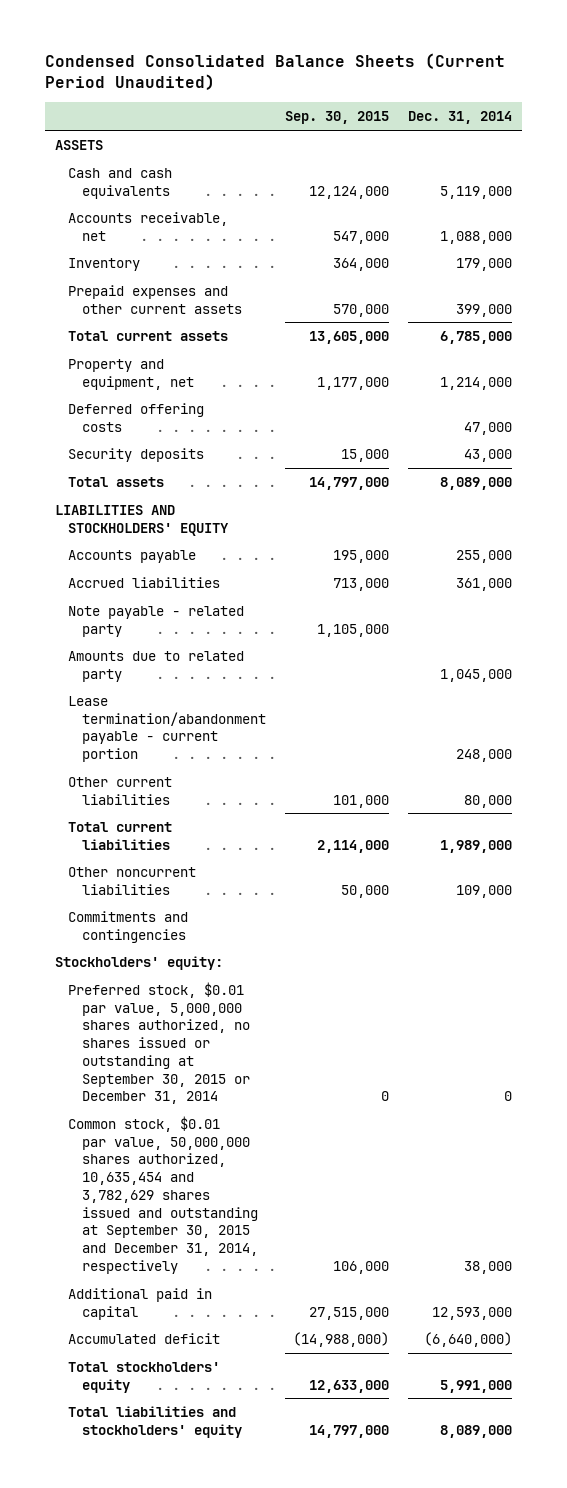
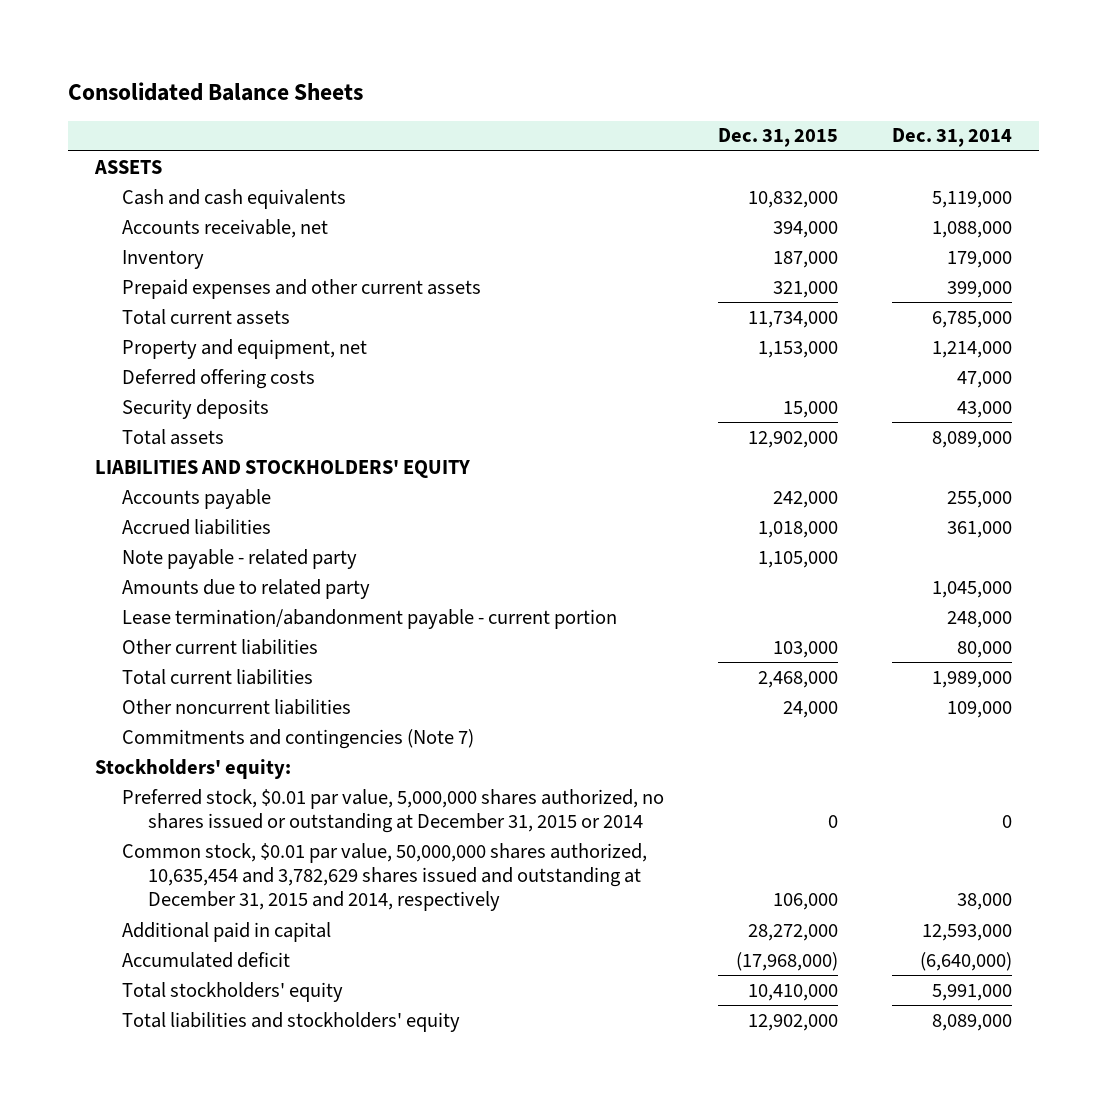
- Condensed Consolidated Balance Sheets (Current Period Unaudited)
+ Consolidated Balance Sheets
- | Sep. 30, 2015 | Dec. 31, 2014
+ | Dec. 31, 2015 | Dec. 31, 2014
- Commitments and contingencies
+ Commitments and contingencies (Note 7)
- Preferred stock, $0.01 par value, 5,000,000 shares authorized, no shares issued or outstanding at September 30, 2015 or December 31, 2014 | 0 | 0
- Common stock, $0.01 par value, 50,000,000 shares authorized, 10,635,454 and 3,782,629 shares issued and outstanding at September 30, 2015 and December 31, 2014, respectively | 106,000 | 38,000
+ Preferred stock, $0.01 par value, 5,000,000 shares authorized, no shares issued or outstanding at December 31, 2015 or 2014 | 0 | 0
+ Common stock, $0.01 par value, 50,000,000 shares authorized, 10,635,454 and 3,782,629 shares issued and outstanding at December 31, 2015 and 2014, respectively | 106,000 | 38,000

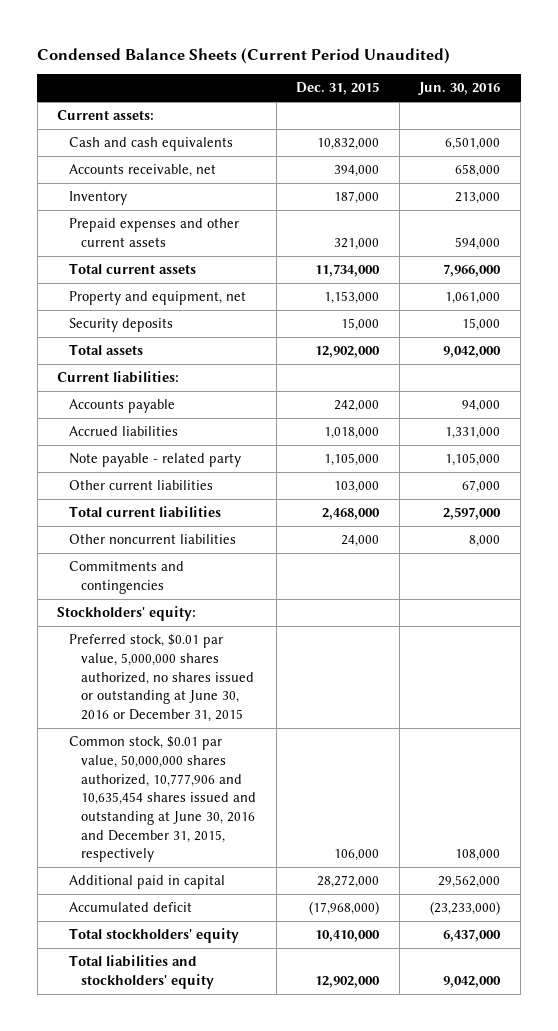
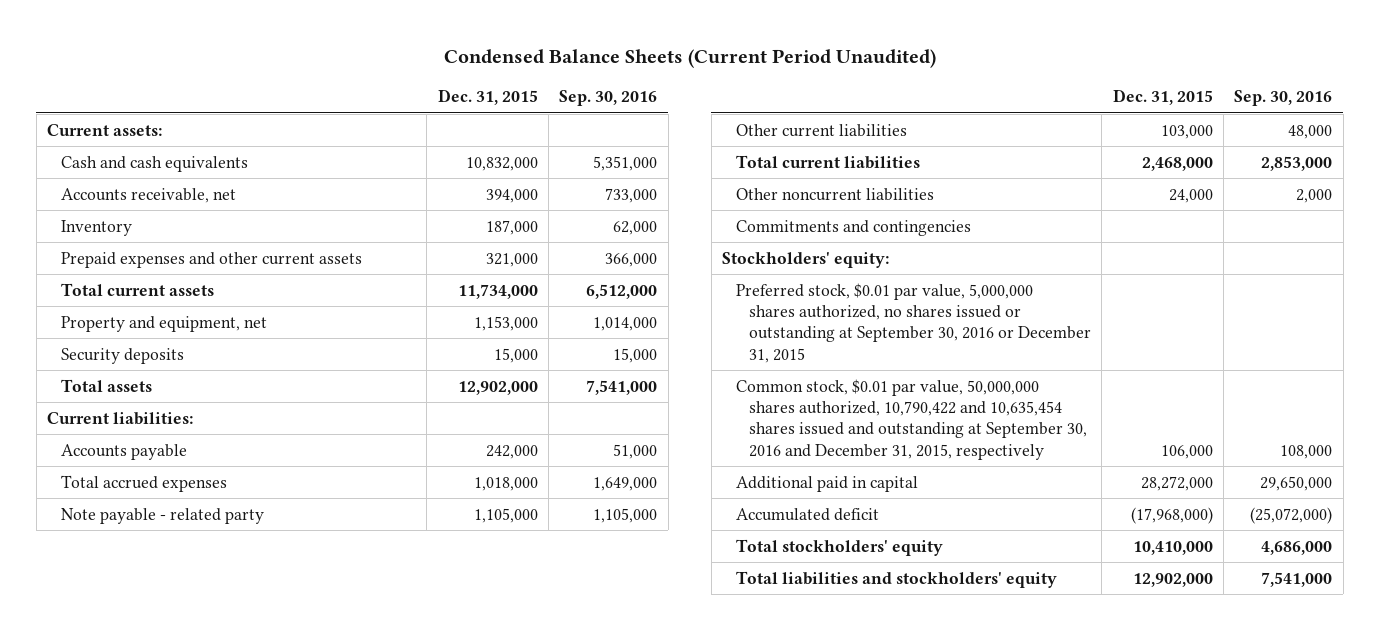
- | Dec. 31, 2015 | Jun. 30, 2016
+ | Dec. 31, 2015 | Sep. 30, 2016
- Accrued liabilities | 1,018,000 | 1,331,000
+ Total accrued expenses | 1,018,000 | 1,649,000
- Preferred stock, $0.01 par value, 5,000,000 shares authorized, no shares issued or outstanding at June 30, 2016 or December 31, 2015
- Common stock, $0.01 par value, 50,000,000 shares authorized, 10,777,906 and 10,635,454 shares issued and outstanding at June 30, 2016 and December 31, 2015, respectively | 106,000 | 108,000
+ Preferred stock, $0.01 par value, 5,000,000 shares authorized, no shares issued or outstanding at September 30, 2016 or December 31, 2015
+ Common stock, $0.01 par value, 50,000,000 shares authorized, 10,790,422 and 10,635,454 shares issued and outstanding at September 30, 2016 and December 31, 2015, respectively | 106,000 | 108,000

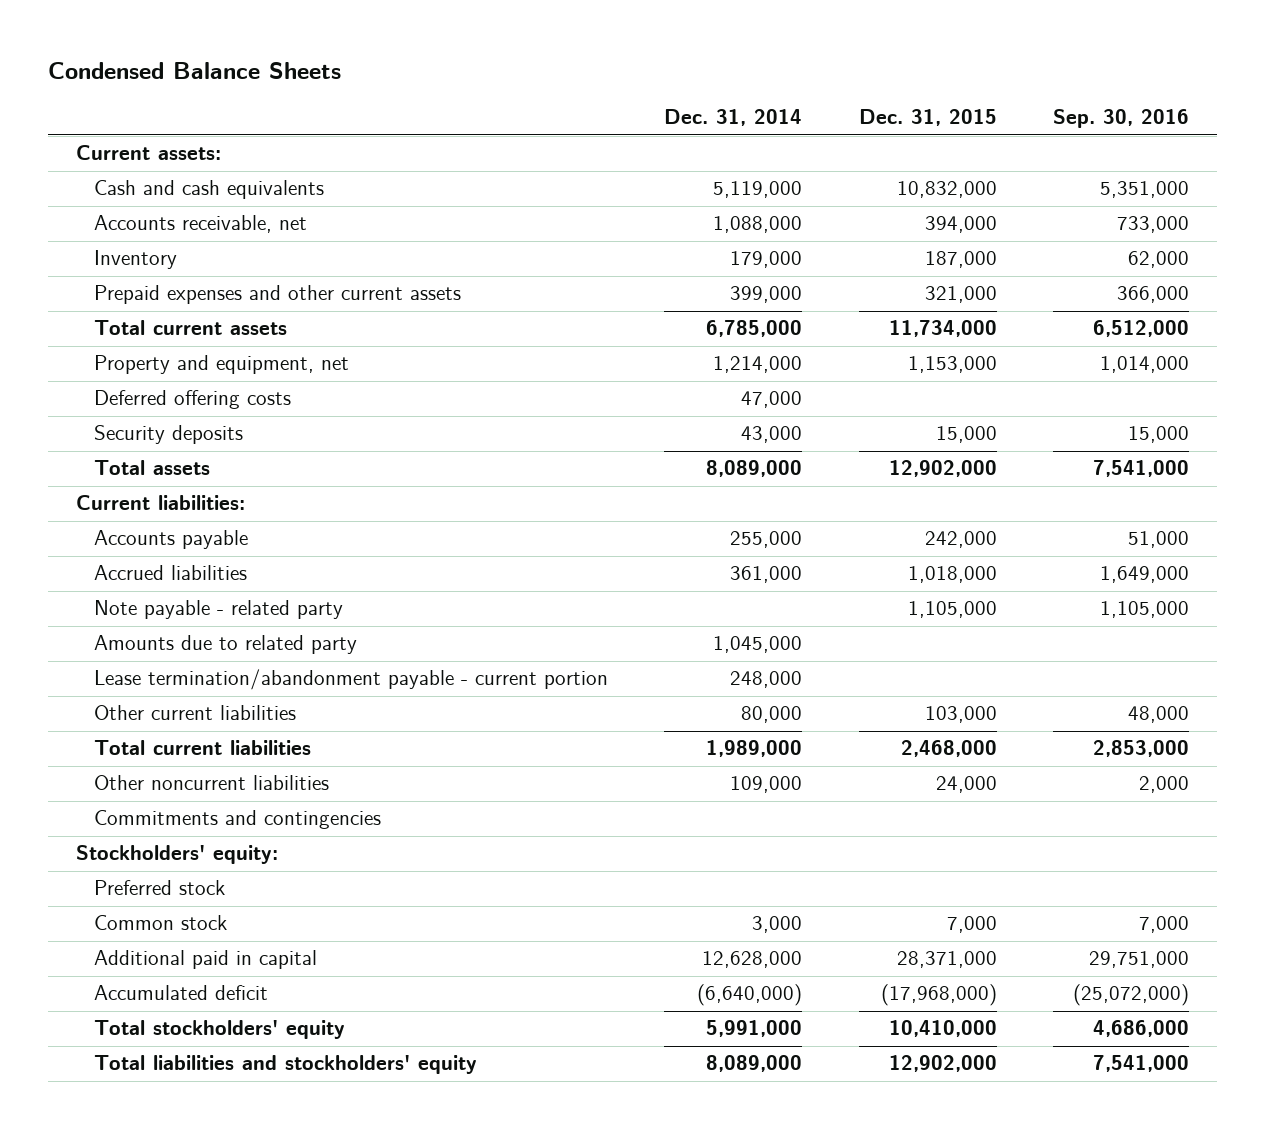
- Condensed Balance Sheets (Current Period Unaudited)
+ Condensed Balance Sheets
- | Dec. 31, 2015 | Sep. 30, 2016
+ | Dec. 31, 2014 | Dec. 31, 2015 | Sep. 30, 2016
+ Deferred offering costs | 47,000 | |
- Total accrued expenses | 1,018,000 | 1,649,000
+ Accrued liabilities | 361,000 | 1,018,000 | 1,649,000
+ Amounts due to related party | 1,045,000 | |
+ Lease termination/abandonment payable - current portion | 248,000 | |
- Preferred stock, $0.01 par value, 5,000,000 shares authorized, no shares issued or outstanding at September 30, 2016 or December 31, 2015
- Common stock, $0.01 par value, 50,000,000 shares authorized, 10,790,422 and 10,635,454 shares issued and outstanding at September 30, 2016 and December 31, 2015, respectively | 106,000 | 108,000
- Additional paid in capital | 28,272,000 | 29,650,000
+ Preferred stock
+ Common stock | 3,000 | 7,000 | 7,000
+ Additional paid in capital | 12,628,000 | 28,371,000 | 29,751,000

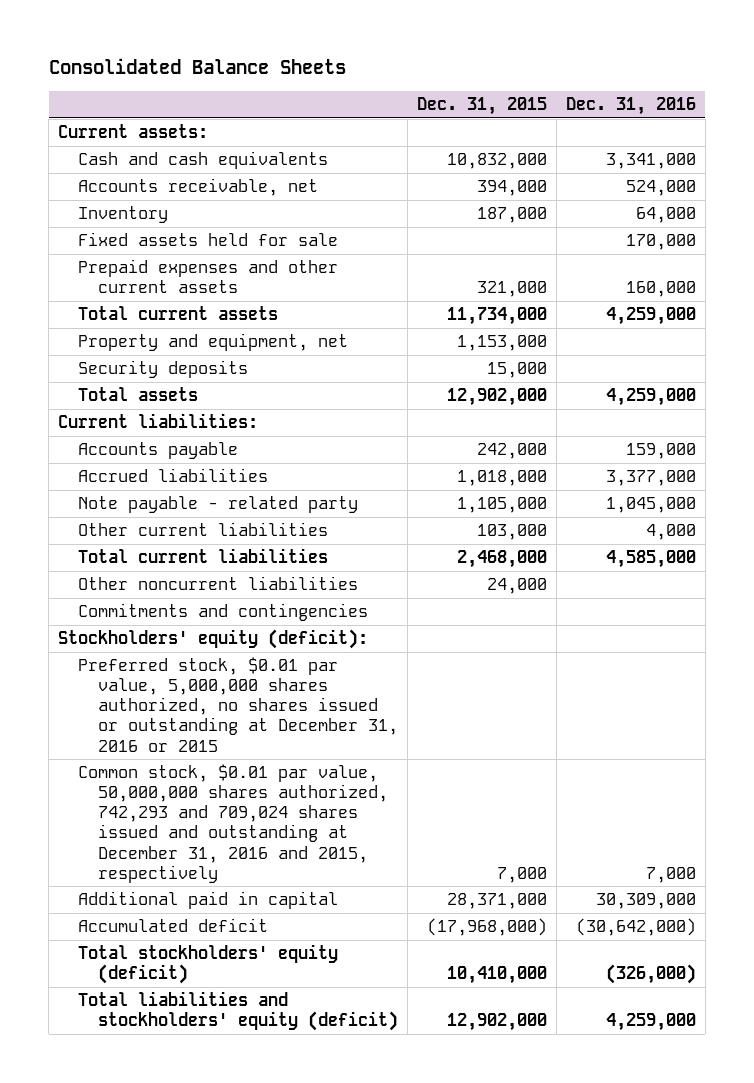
- Condensed Balance Sheets
+ Consolidated Balance Sheets
- | Dec. 31, 2014 | Dec. 31, 2015 | Sep. 30, 2016
+ | Dec. 31, 2015 | Dec. 31, 2016
+ Fixed assets held for sale | | 170,000
- Deferred offering costs | 47,000 | |
- Amounts due to related party | 1,045,000 | |
- Lease termination/abandonment payable - current portion | 248,000 | |
- Stockholders' equity:
- Preferred stock
- Common stock | 3,000 | 7,000 | 7,000
+ Stockholders' equity (deficit):
+ Preferred stock, $0.01 par value, 5,000,000 shares authorized, no shares issued or outstanding at December 31, 2016 or 2015
+ Common stock, $0.01 par value, 50,000,000 shares authorized, 742,293 and 709,024 shares issued and outstanding at December 31, 2016 and 2015, respectively | 7,000 | 7,000
- Total stockholders' equity | 5,991,000 | 10,410,000 | 4,686,000
- Total liabilities and stockholders' equity | 8,089,000 | 12,902,000 | 7,541,000
+ Total stockholders' equity (deficit) | 10,410,000 | (326,000)
+ Total liabilities and stockholders' equity (deficit) | 12,902,000 | 4,259,000

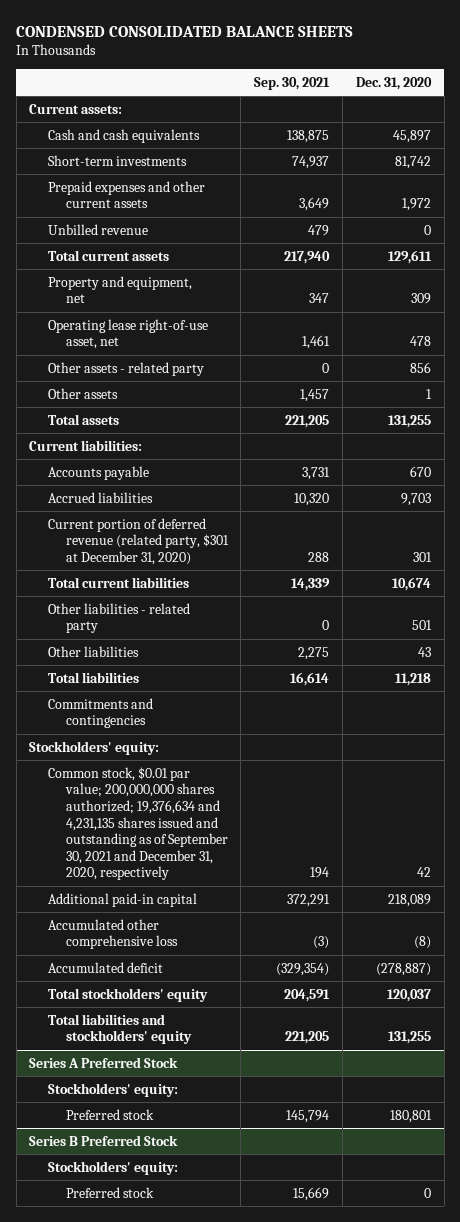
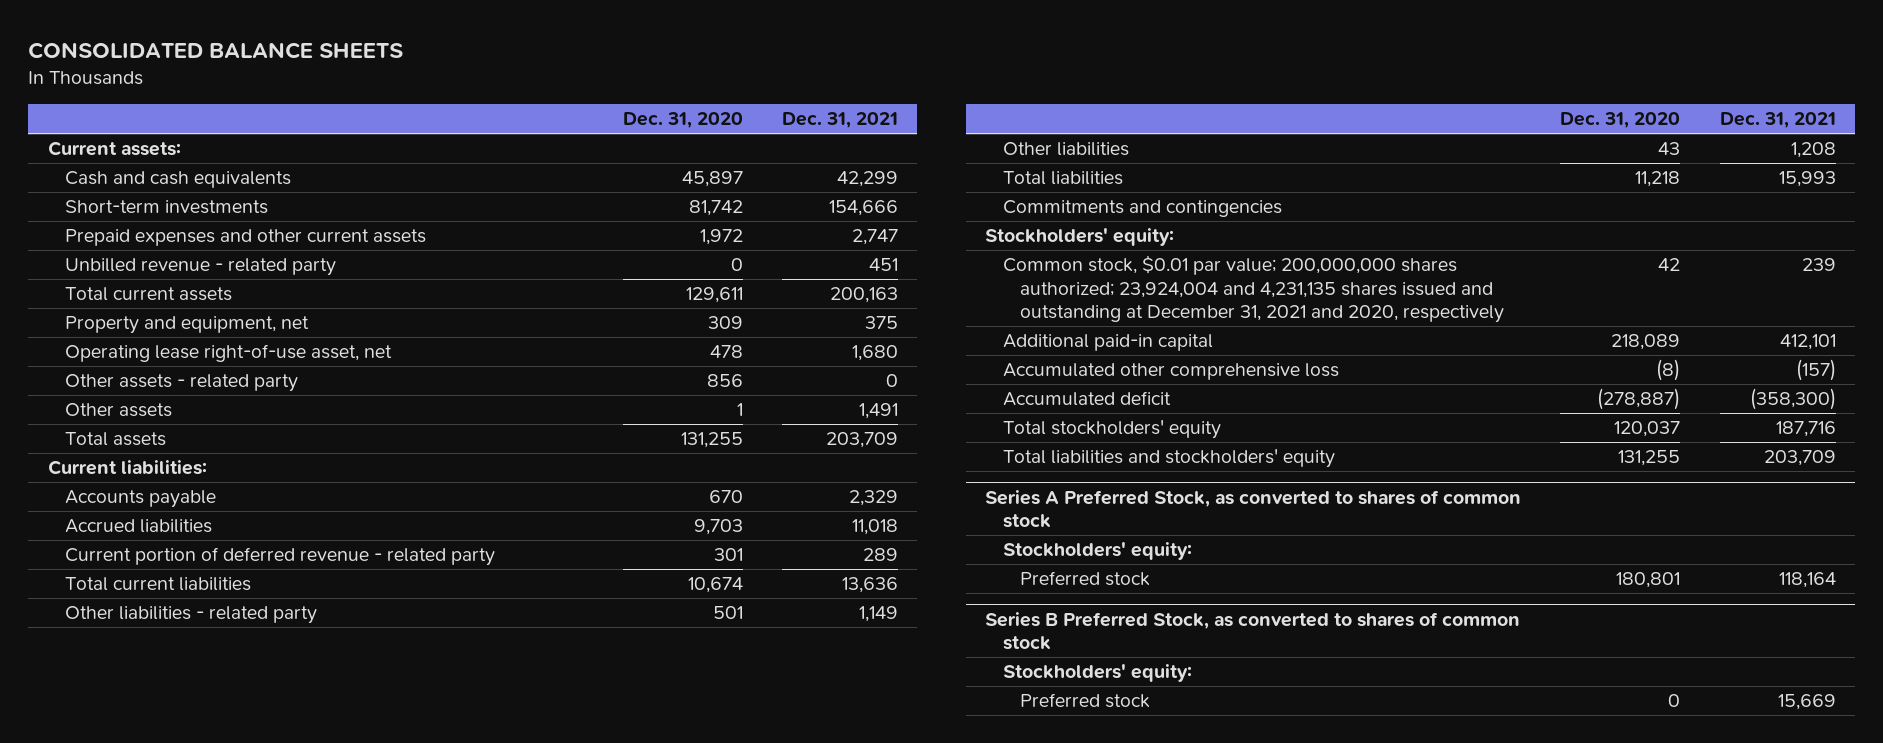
- CONDENSED CONSOLIDATED BALANCE SHEETS
+ CONSOLIDATED BALANCE SHEETS
- | Sep. 30, 2021 | Dec. 31, 2020
+ | Dec. 31, 2020 | Dec. 31, 2021
- Unbilled revenue | 479 | 0
+ Unbilled revenue - related party | 0 | 451
- Current portion of deferred revenue (related party, $301 at December 31, 2020) | 288 | 301
+ Current portion of deferred revenue - related party | 301 | 289
- Common stock, $0.01 par value; 200,000,000 shares authorized; 19,376,634 and 4,231,135 shares issued and outstanding as of September 30, 2021 and December 31, 2020, respectively | 194 | 42
+ Common stock, $0.01 par value; 200,000,000 shares authorized; 23,924,004 and 4,231,135 shares issued and outstanding at December 31, 2021 and 2020, respectively | 42 | 239
- Series A Preferred Stock
+ Series A Preferred Stock, as converted to shares of common stock
- Series B Preferred Stock
+ Series B Preferred Stock, as converted to shares of common stock

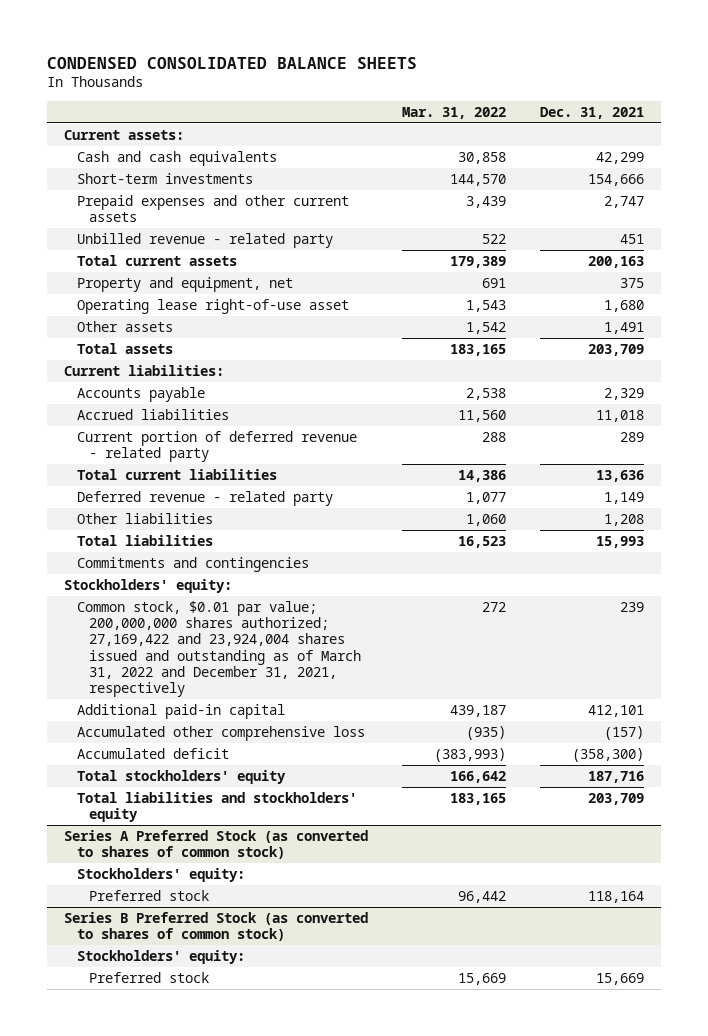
- CONSOLIDATED BALANCE SHEETS
+ CONDENSED CONSOLIDATED BALANCE SHEETS
- | Dec. 31, 2020 | Dec. 31, 2021
+ | Mar. 31, 2022 | Dec. 31, 2021
- Operating lease right-of-use asset, net | 478 | 1,680
- Other assets - related party | 856 | 0
+ Operating lease right-of-use asset | 1,543 | 1,680
- Other liabilities - related party | 501 | 1,149
+ Deferred revenue - related party | 1,077 | 1,149
- Common stock, $0.01 par value; 200,000,000 shares authorized; 23,924,004 and 4,231,135 shares issued and outstanding at December 31, 2021 and 2020, respectively | 42 | 239
+ Common stock, $0.01 par value; 200,000,000 shares authorized; 27,169,422 and 23,924,004 shares issued and outstanding as of March 31, 2022 and December 31, 2021, respectively | 272 | 239
- Series A Preferred Stock, as converted to shares of common stock
+ Series A Preferred Stock (as converted to shares of common stock)
- Series B Preferred Stock, as converted to shares of common stock
+ Series B Preferred Stock (as converted to shares of common stock)

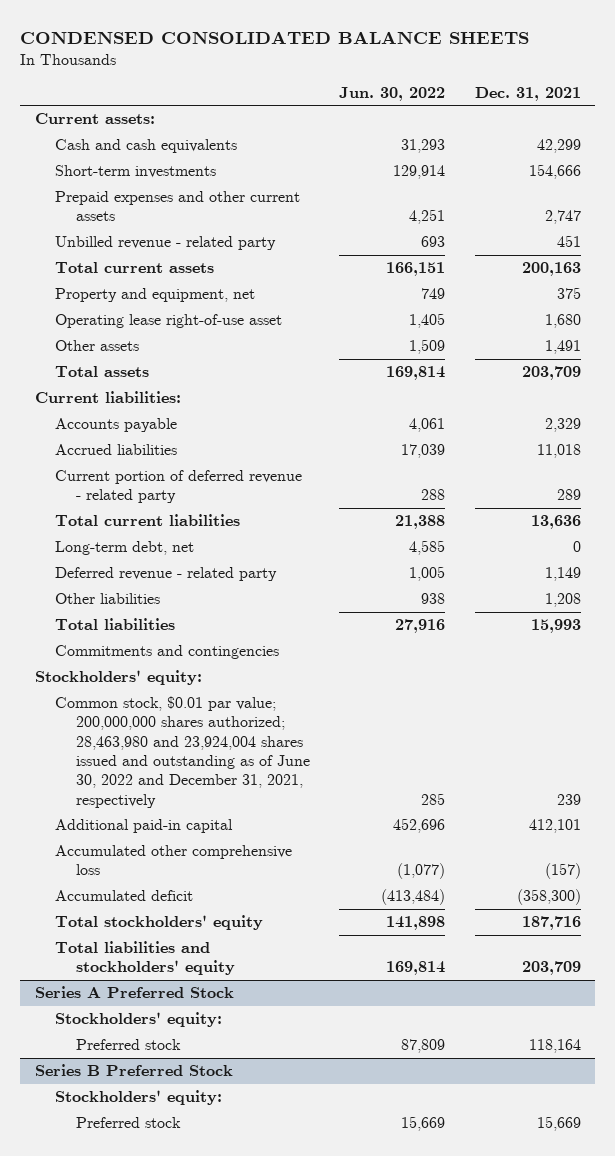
- | Mar. 31, 2022 | Dec. 31, 2021
+ | Jun. 30, 2022 | Dec. 31, 2021
+ Long-term debt, net | 4,585 | 0
- Common stock, $0.01 par value; 200,000,000 shares authorized; 27,169,422 and 23,924,004 shares issued and outstanding as of March 31, 2022 and December 31, 2021, respectively | 272 | 239
+ Common stock, $0.01 par value; 200,000,000 shares authorized; 28,463,980 and 23,924,004 shares issued and outstanding as of June 30, 2022 and December 31, 2021, respectively | 285 | 239
- Series A Preferred Stock (as converted to shares of common stock)
+ Series A Preferred Stock
- Series B Preferred Stock (as converted to shares of common stock)
+ Series B Preferred Stock

